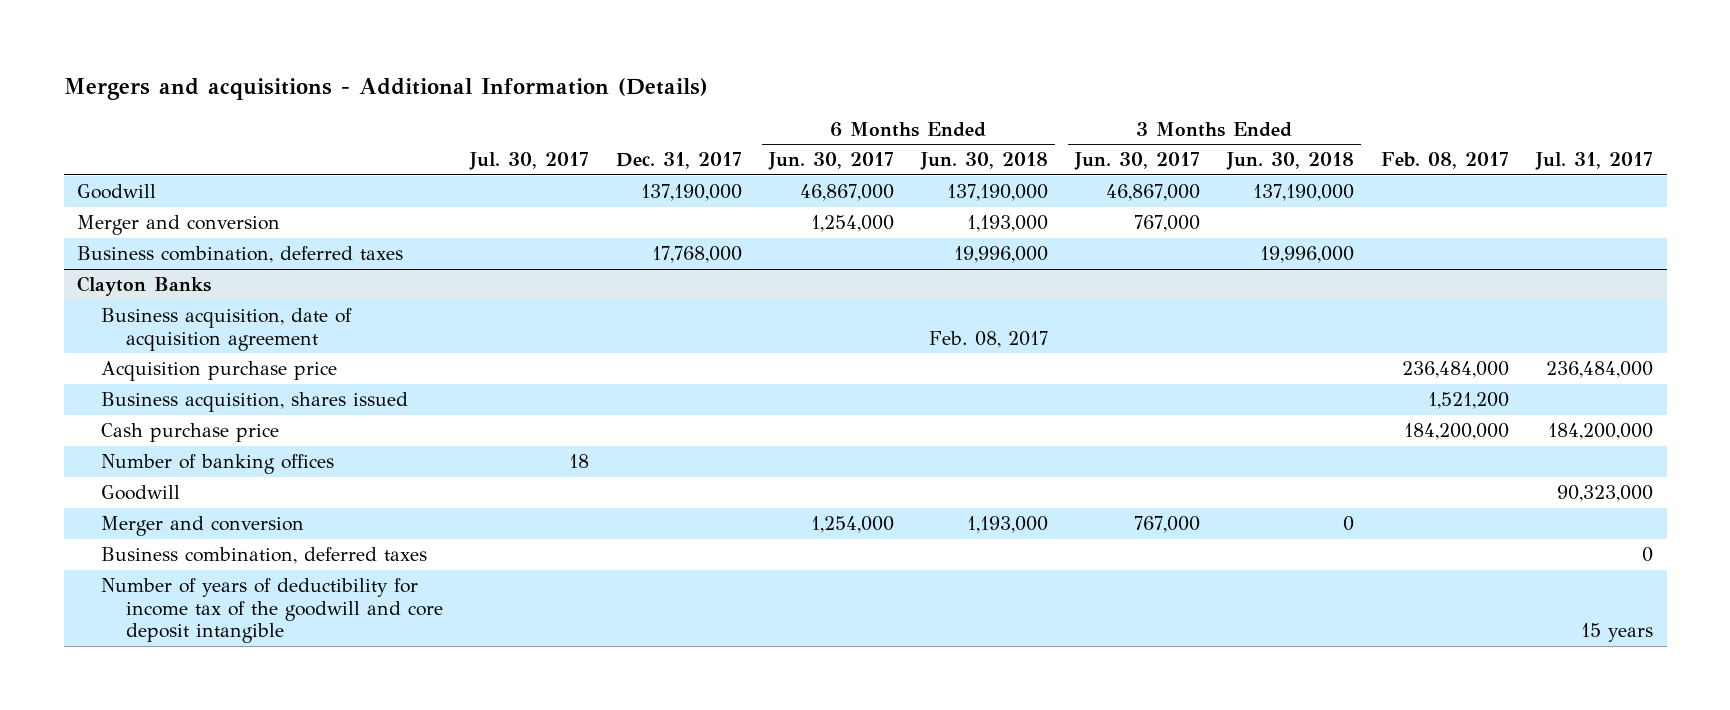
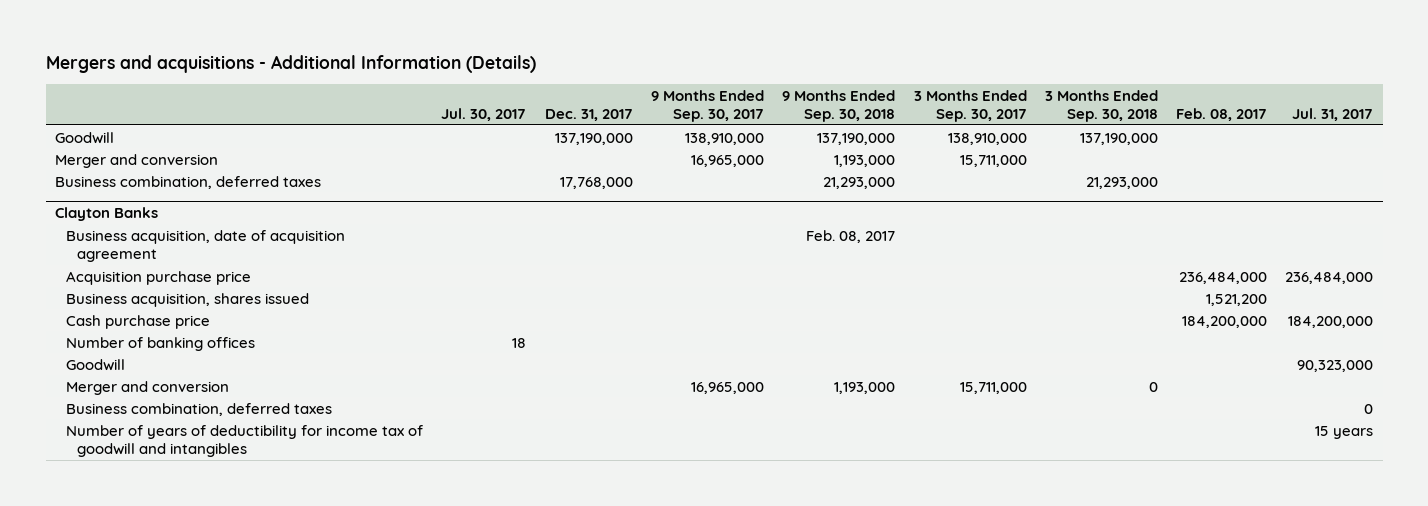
- | Jul. 30, 2017 | Dec. 31, 2017 | 6 Months Ended Jun. 30, 2017 | 6 Months Ended Jun. 30, 2018 | 3 Months Ended Jun. 30, 2017 | 3 Months Ended Jun. 30, 2018 | Feb. 08, 2017 | Jul. 31, 2017
+ | Jul. 30, 2017 | Dec. 31, 2017 | 9 Months Ended Sep. 30, 2017 | 9 Months Ended Sep. 30, 2018 | 3 Months Ended Sep. 30, 2017 | 3 Months Ended Sep. 30, 2018 | Feb. 08, 2017 | Jul. 31, 2017
@ Clayton Banks
- Number of years of deductibility for income tax of the goodwill and core deposit intangible | | | | | | | | 15 years
+ Number of years of deductibility for income tax of goodwill and intangibles | | | | | | | | 15 years

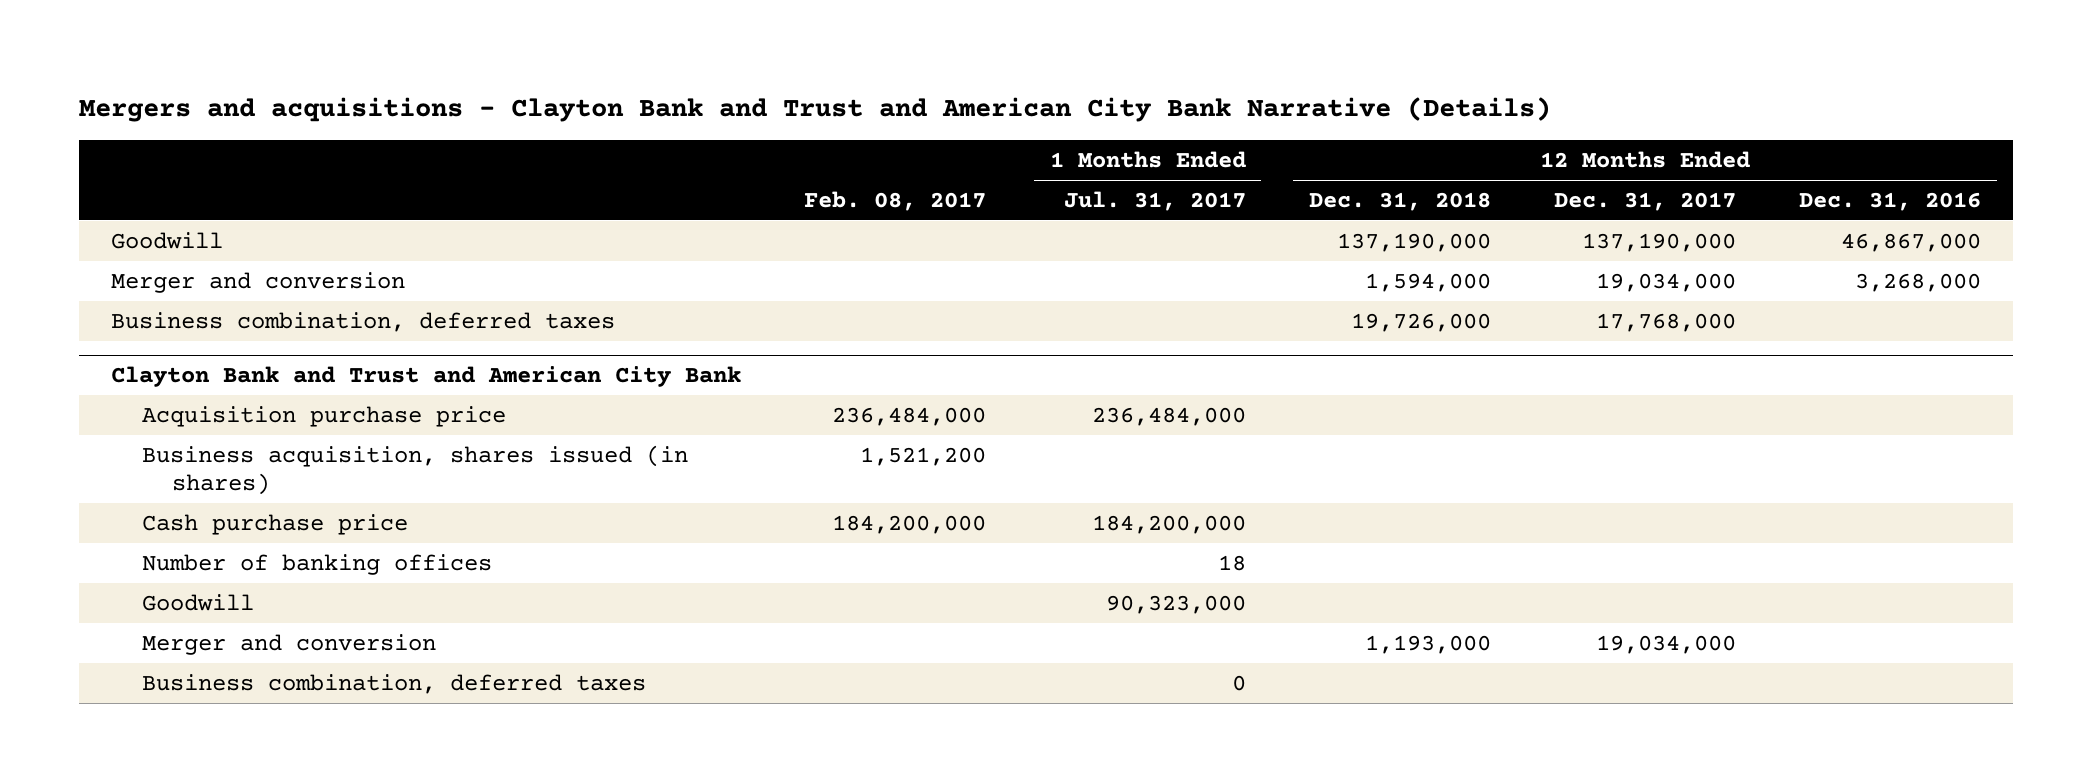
- Mergers and acquisitions - Additional Information (Details)
+ Mergers and acquisitions - Clayton Bank and Trust and American City Bank Narrative (Details)
- | Jul. 30, 2017 | Dec. 31, 2017 | 9 Months Ended Sep. 30, 2017 | 9 Months Ended Sep. 30, 2018 | 3 Months Ended Sep. 30, 2017 | 3 Months Ended Sep. 30, 2018 | Feb. 08, 2017 | Jul. 31, 2017
+ | Feb. 08, 2017 | 1 Months Ended Jul. 31, 2017 | 12 Months Ended Dec. 31, 2018 | 12 Months Ended Dec. 31, 2017 | 12 Months Ended Dec. 31, 2016
- Clayton Banks
- Business acquisition, date of acquisition agreement | | | | Feb. 08, 2017 | | | |
+ Clayton Bank and Trust and American City Bank
- Business acquisition, shares issued | | | | | | | 1,521,200 |
+ Business acquisition, shares issued (in shares) | 1,521,200 | | | |
- Number of years of deductibility for income tax of goodwill and intangibles | | | | | | | | 15 years

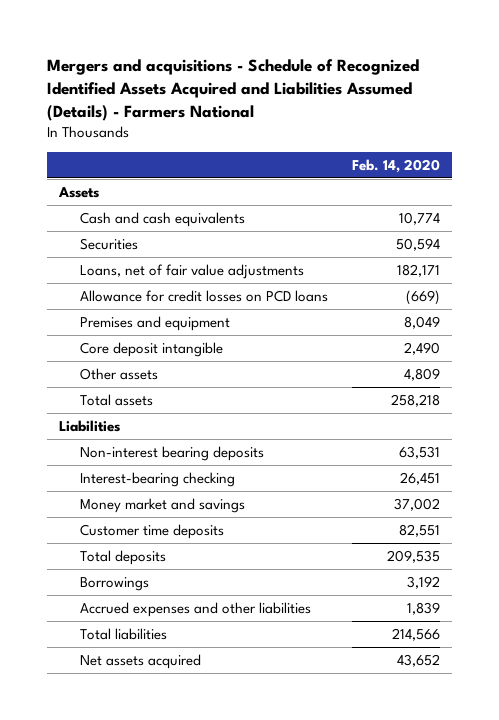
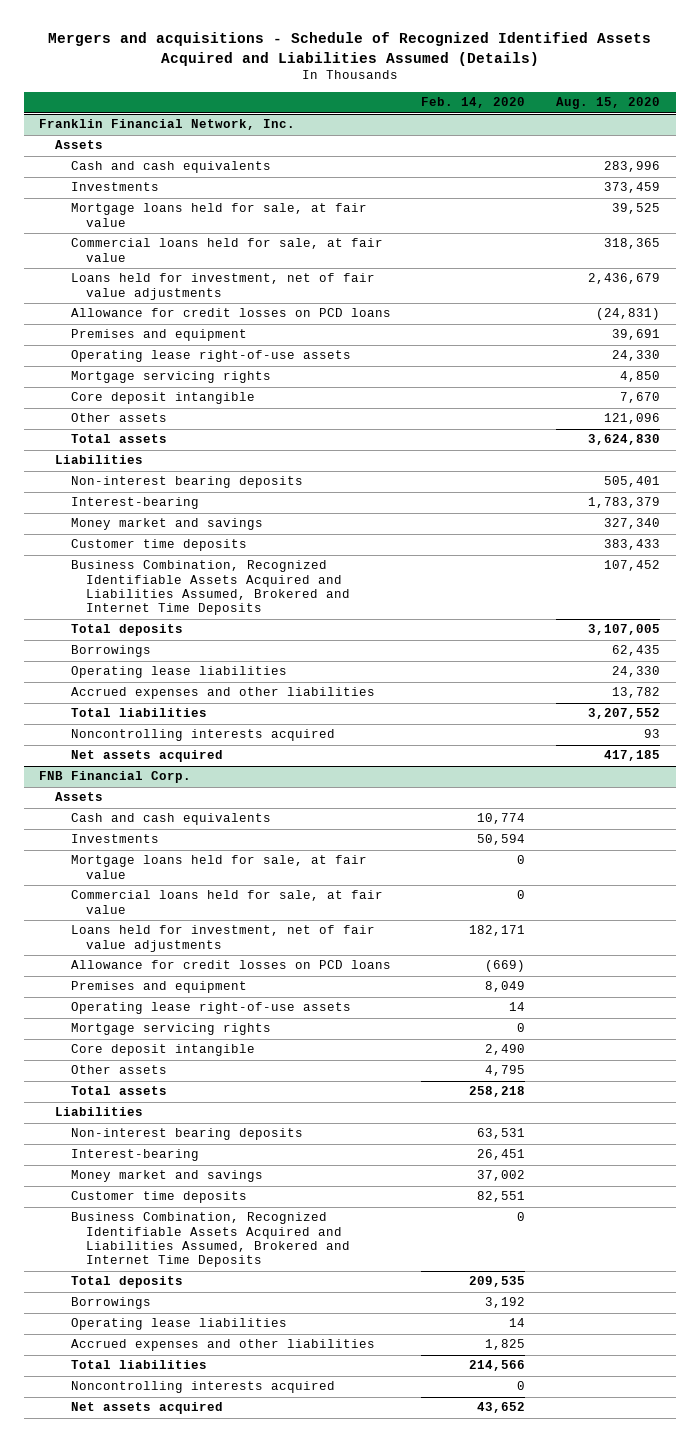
- Mergers and acquisitions - Schedule of Recognized Identified Assets Acquired and Liabilities Assumed (Details) - Farmers National
+ Mergers and acquisitions - Schedule of Recognized Identified Assets Acquired and Liabilities Assumed (Details)
- | Feb. 14, 2020
+ | Feb. 14, 2020 | Aug. 15, 2020
+ Franklin Financial Network, Inc.
+ Assets
+ Cash and cash equivalents | | 283,996
+ Investments | | 373,459
+ Mortgage loans held for sale, at fair value | | 39,525
+ Commercial loans held for sale, at fair value | | 318,365
+ Loans held for investment, net of fair value adjustments | | 2,436,679
+ Allowance for credit losses on PCD loans | | (24,831)
+ Premises and equipment | | 39,691
+ Operating lease right-of-use assets | | 24,330
+ Mortgage servicing rights | | 4,850
+ Core deposit intangible | | 7,670
+ Other assets | | 121,096
+ Total assets | | 3,624,830
+ Liabilities
+ Non-interest bearing deposits | | 505,401
+ Interest-bearing | | 1,783,379
+ Money market and savings | | 327,340
+ Customer time deposits | | 383,433
+ Business Combination, Recognized Identifiable Assets Acquired and Liabilities Assumed, Brokered and Internet Time Deposits | | 107,452
+ Total deposits | | 3,107,005
+ Borrowings | | 62,435
+ Operating lease liabilities | | 24,330
+ Accrued expenses and other liabilities | | 13,782
+ Total liabilities | | 3,207,552
+ Noncontrolling interests acquired | | 93
+ Net assets acquired | | 417,185
+ FNB Financial Corp.
- Securities | 50,594
- Loans, net of fair value adjustments | 182,171
+ Investments | 50,594 |
+ Mortgage loans held for sale, at fair value | 0 |
+ Commercial loans held for sale, at fair value | 0 |
+ Loans held for investment, net of fair value adjustments | 182,171 |
+ Operating lease right-of-use assets | 14 |
+ Mortgage servicing rights | 0 |
- Other assets | 4,809
+ Other assets | 4,795 |
- Interest-bearing checking | 26,451
+ Interest-bearing | 26,451 |
+ Business Combination, Recognized Identifiable Assets Acquired and Liabilities Assumed, Brokered and Internet Time Deposits | 0 |
- Accrued expenses and other liabilities | 1,839
+ Operating lease liabilities | 14 |
+ Accrued expenses and other liabilities | 1,825 |
+ Noncontrolling interests acquired | 0 |

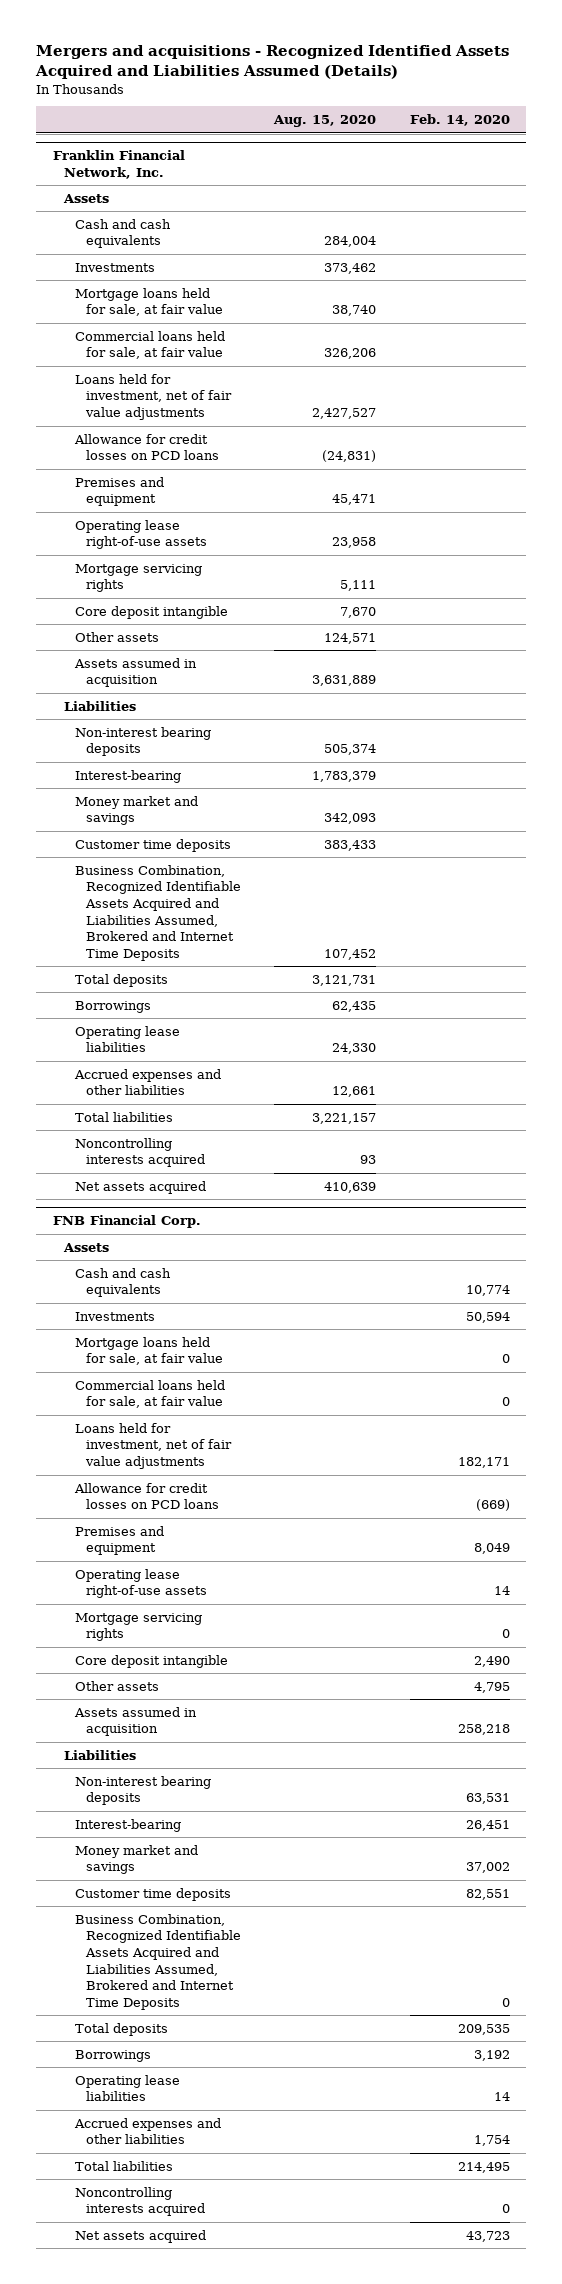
- Mergers and acquisitions - Schedule of Recognized Identified Assets Acquired and Liabilities Assumed (Details)
+ Mergers and acquisitions - Recognized Identified Assets Acquired and Liabilities Assumed (Details)
- | Feb. 14, 2020 | Aug. 15, 2020
+ | Aug. 15, 2020 | Feb. 14, 2020
@ Franklin Financial Network, Inc.
- Cash and cash equivalents | | 283,996
- Investments | | 373,459
- Mortgage loans held for sale, at fair value | | 39,525
- Commercial loans held for sale, at fair value | | 318,365
- Loans held for investment, net of fair value adjustments | | 2,436,679
+ Cash and cash equivalents | 284,004 |
+ Investments | 373,462 |
+ Mortgage loans held for sale, at fair value | 38,740 |
+ Commercial loans held for sale, at fair value | 326,206 |
+ Loans held for investment, net of fair value adjustments | 2,427,527 |
- Premises and equipment | | 39,691
- Operating lease right-of-use assets | | 24,330
- Mortgage servicing rights | | 4,850
+ Premises and equipment | 45,471 |
+ Operating lease right-of-use assets | 23,958 |
+ Mortgage servicing rights | 5,111 |
- Other assets | | 121,096
- Total assets | | 3,624,830
+ Other assets | 124,571 |
+ Assets assumed in acquisition | 3,631,889 |
- Non-interest bearing deposits | | 505,401
+ Non-interest bearing deposits | 505,374 |
- Money market and savings | | 327,340
+ Money market and savings | 342,093 |
- Total deposits | | 3,107,005
+ Total deposits | 3,121,731 |
- Accrued expenses and other liabilities | | 13,782
- Total liabilities | | 3,207,552
+ Accrued expenses and other liabilities | 12,661 |
+ Total liabilities | 3,221,157 |
- Net assets acquired | | 417,185
+ Net assets acquired | 410,639 |
@ FNB Financial Corp.
- Total assets | 258,218 |
+ Assets assumed in acquisition | | 258,218
- Accrued expenses and other liabilities | 1,825 |
- Total liabilities | 214,566 |
+ Accrued expenses and other liabilities | | 1,754
+ Total liabilities | | 214,495
- Net assets acquired | 43,652 |
+ Net assets acquired | | 43,723

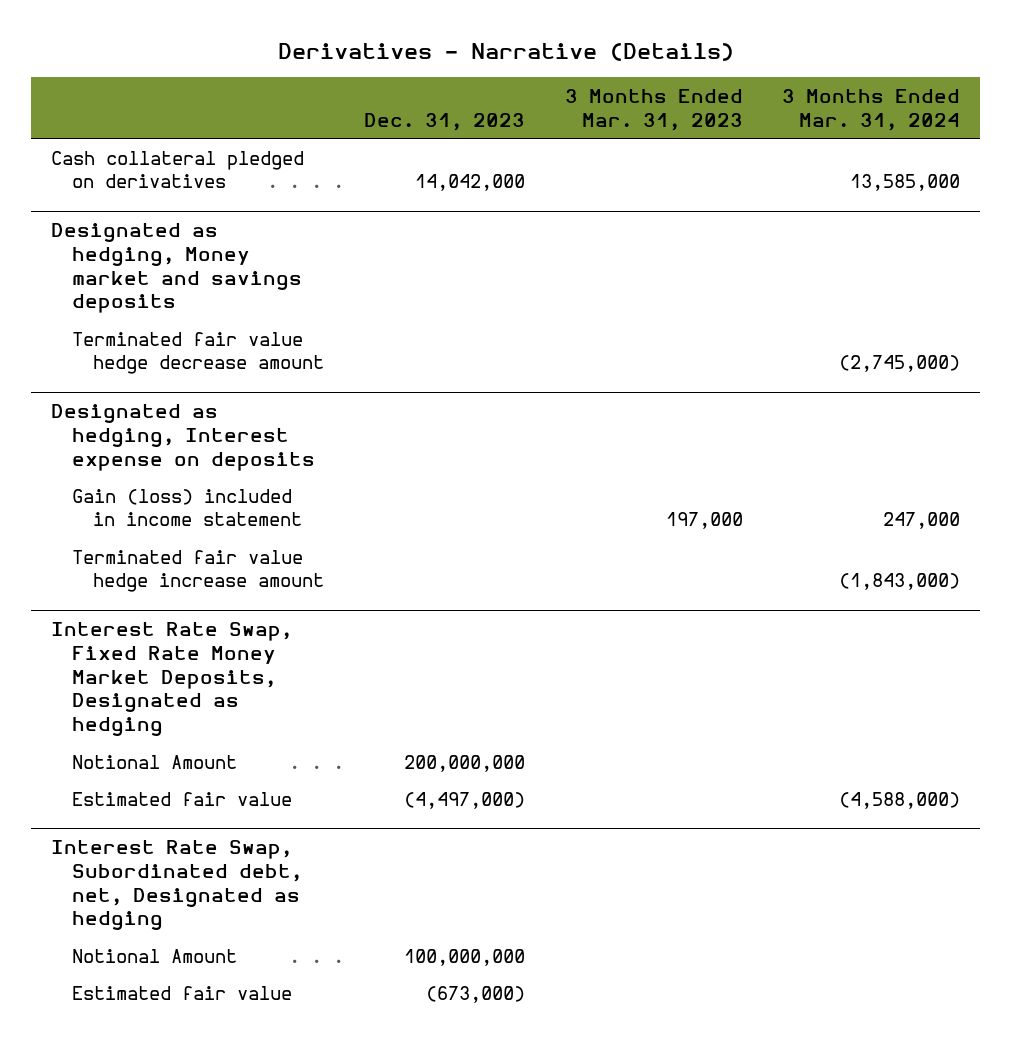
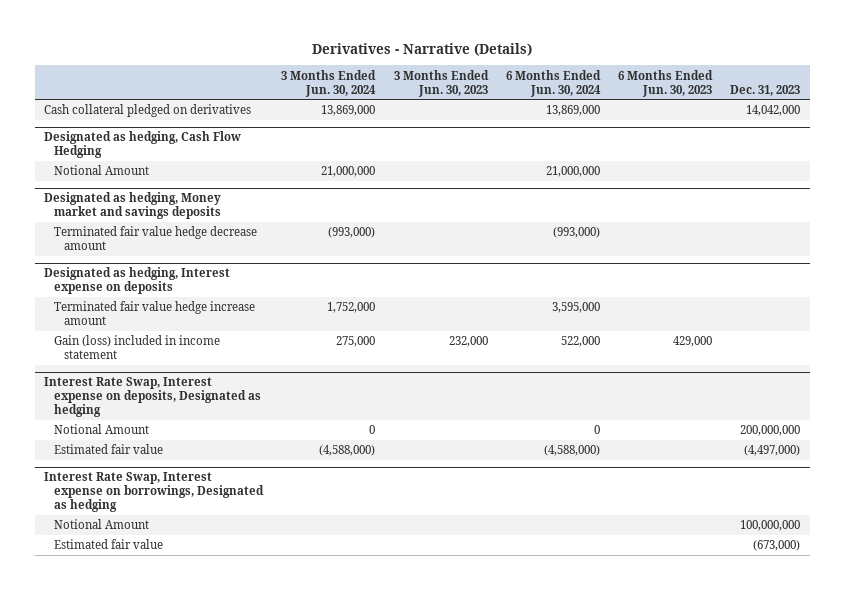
- | Dec. 31, 2023 | 3 Months Ended Mar. 31, 2023 | 3 Months Ended Mar. 31, 2024
+ | 3 Months Ended Jun. 30, 2024 | 3 Months Ended Jun. 30, 2023 | 6 Months Ended Jun. 30, 2024 | 6 Months Ended Jun. 30, 2023 | Dec. 31, 2023
+ Designated as hedging, Cash Flow Hedging
+ Notional Amount | 21,000,000 | | 21,000,000 | |
- Interest Rate Swap, Fixed Rate Money Market Deposits, Designated as hedging
@ Designated as hedging, Interest expense on deposits
moved down: Gain (loss) included in income statement | 275,000 | 232,000 | 522,000 | 429,000 |
+ Interest Rate Swap, Interest expense on deposits, Designated as hedging
- Interest Rate Swap, Subordinated debt, net, Designated as hedging
+ Interest Rate Swap, Interest expense on borrowings, Designated as hedging

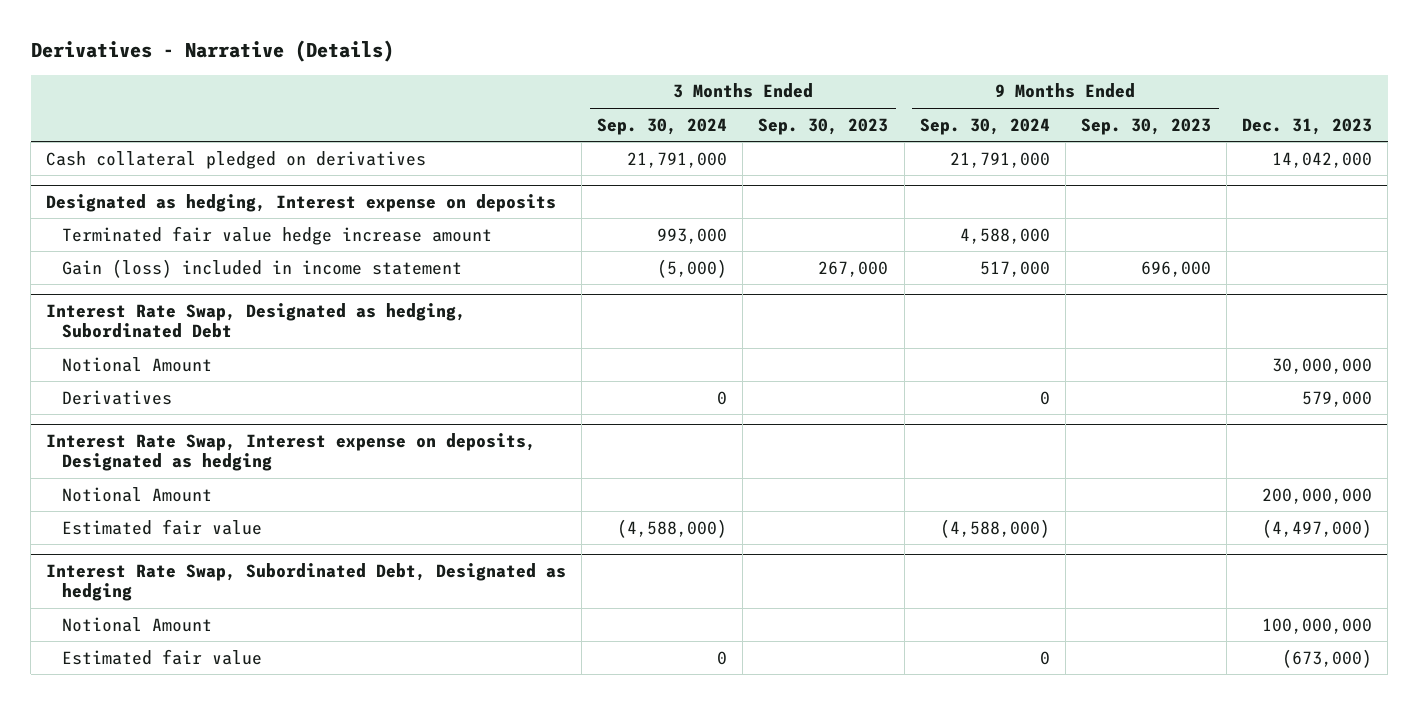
- | 3 Months Ended Jun. 30, 2024 | 3 Months Ended Jun. 30, 2023 | 6 Months Ended Jun. 30, 2024 | 6 Months Ended Jun. 30, 2023 | Dec. 31, 2023
+ | 3 Months Ended Sep. 30, 2024 | 3 Months Ended Sep. 30, 2023 | 9 Months Ended Sep. 30, 2024 | 9 Months Ended Sep. 30, 2023 | Dec. 31, 2023
- Designated as hedging, Cash Flow Hedging
- Notional Amount | 21,000,000 | | 21,000,000 | |
- Designated as hedging, Money market and savings deposits
- Terminated fair value hedge decrease amount | (993,000) | | (993,000) | |
+ Interest Rate Swap, Designated as hedging, Subordinated Debt
+ Notional Amount | | | | | 30,000,000
+ Derivatives | 0 | | 0 | | 579,000
- Interest Rate Swap, Interest expense on borrowings, Designated as hedging
+ Interest Rate Swap, Subordinated Debt, Designated as hedging

